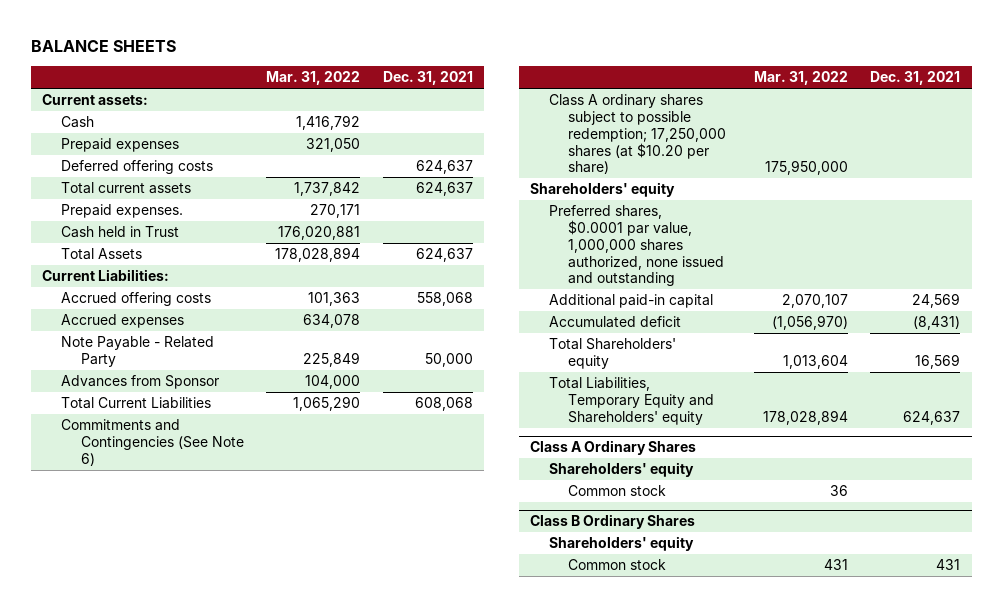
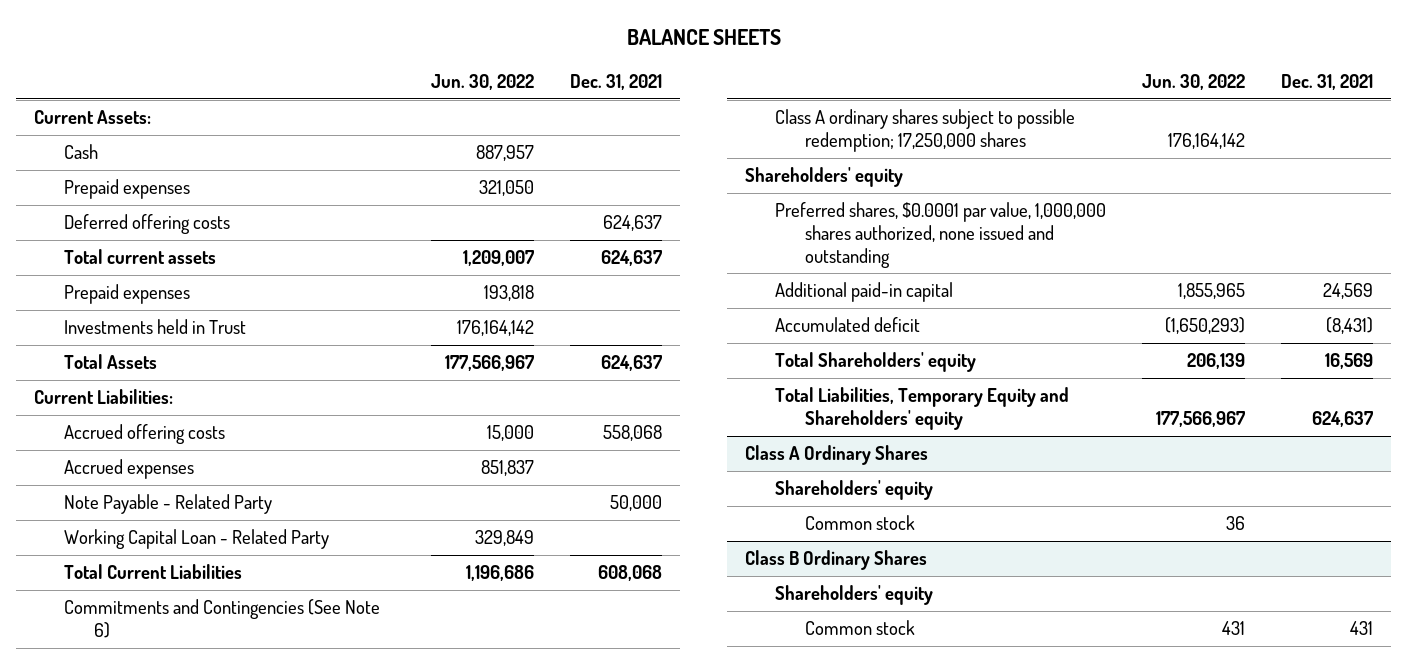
- | Mar. 31, 2022 | Dec. 31, 2021
+ | Jun. 30, 2022 | Dec. 31, 2021
- Current assets:
+ Current Assets:
- Prepaid expenses. | 270,171 |
- Cash held in Trust | 176,020,881 |
+ Prepaid expenses | 193,818 |
+ Investments held in Trust | 176,164,142 |
- Advances from Sponsor | 104,000 |
+ Working Capital Loan - Related Party | 329,849 |
- Class A ordinary shares subject to possible redemption; 17,250,000 shares (at $10.20 per share) | 175,950,000 |
+ Class A ordinary shares subject to possible redemption; 17,250,000 shares | 176,164,142 |

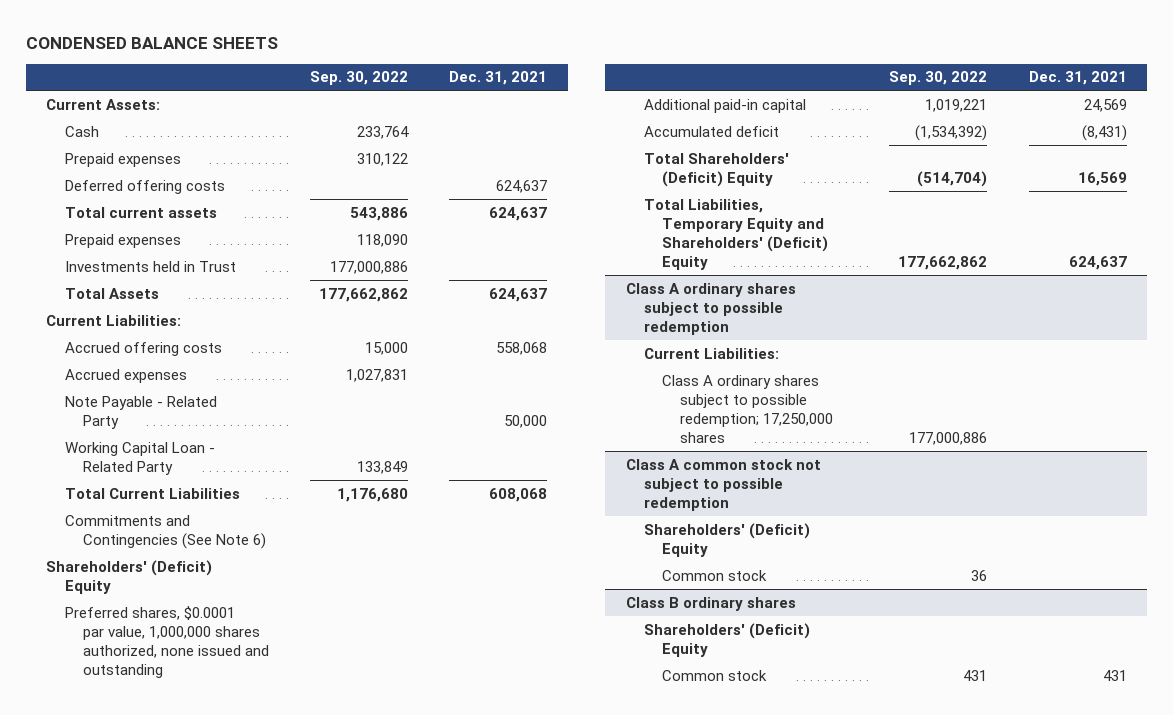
- BALANCE SHEETS
+ CONDENSED BALANCE SHEETS
- | Jun. 30, 2022 | Dec. 31, 2021
+ | Sep. 30, 2022 | Dec. 31, 2021
- Class A ordinary shares subject to possible redemption; 17,250,000 shares | 176,164,142 |
- Shareholders' equity
+ Shareholders' (Deficit) Equity
- Total Shareholders' equity | 206,139 | 16,569
- Total Liabilities, Temporary Equity and Shareholders' equity | 177,566,967 | 624,637
- Class A Ordinary Shares
- Shareholders' equity
- Common stock | 36 |
- Class B Ordinary Shares
- Shareholders' equity
+ Total Shareholders' (Deficit) Equity | (514,704) | 16,569
+ Total Liabilities, Temporary Equity and Shareholders' (Deficit) Equity | 177,662,862 | 624,637
+ Class A ordinary shares subject to possible redemption
+ Current Liabilities:
+ Class A ordinary shares subject to possible redemption; 17,250,000 shares | 177,000,886 |
+ Class A common stock not subject to possible redemption
+ Shareholders' (Deficit) Equity
+ Common stock | 36 |
+ Class B ordinary shares
+ Shareholders' (Deficit) Equity

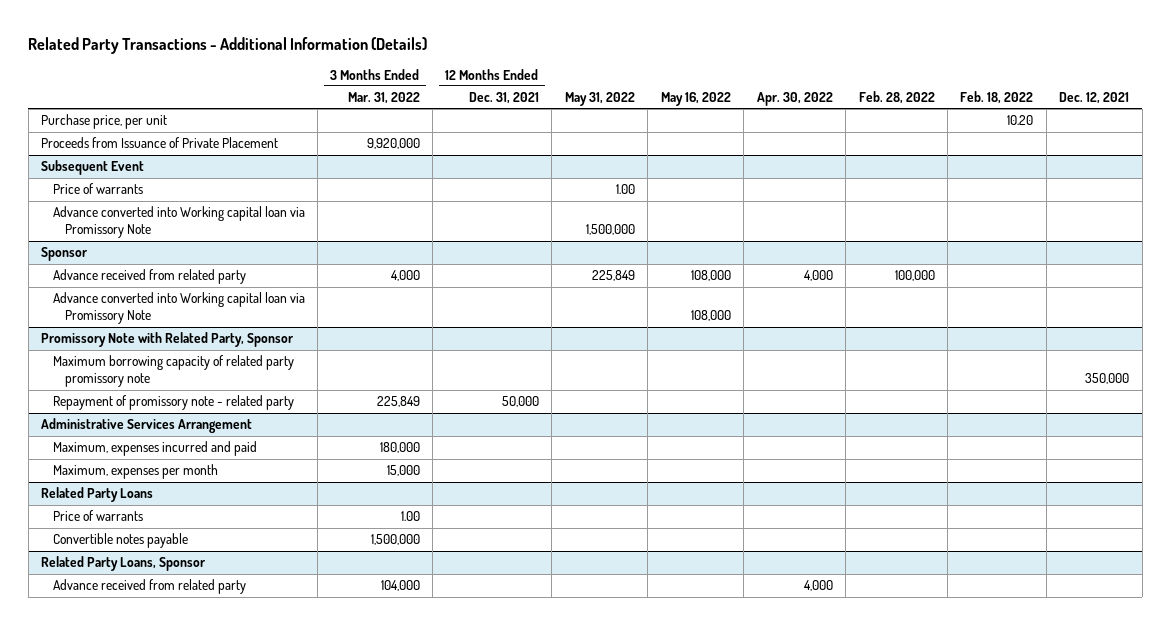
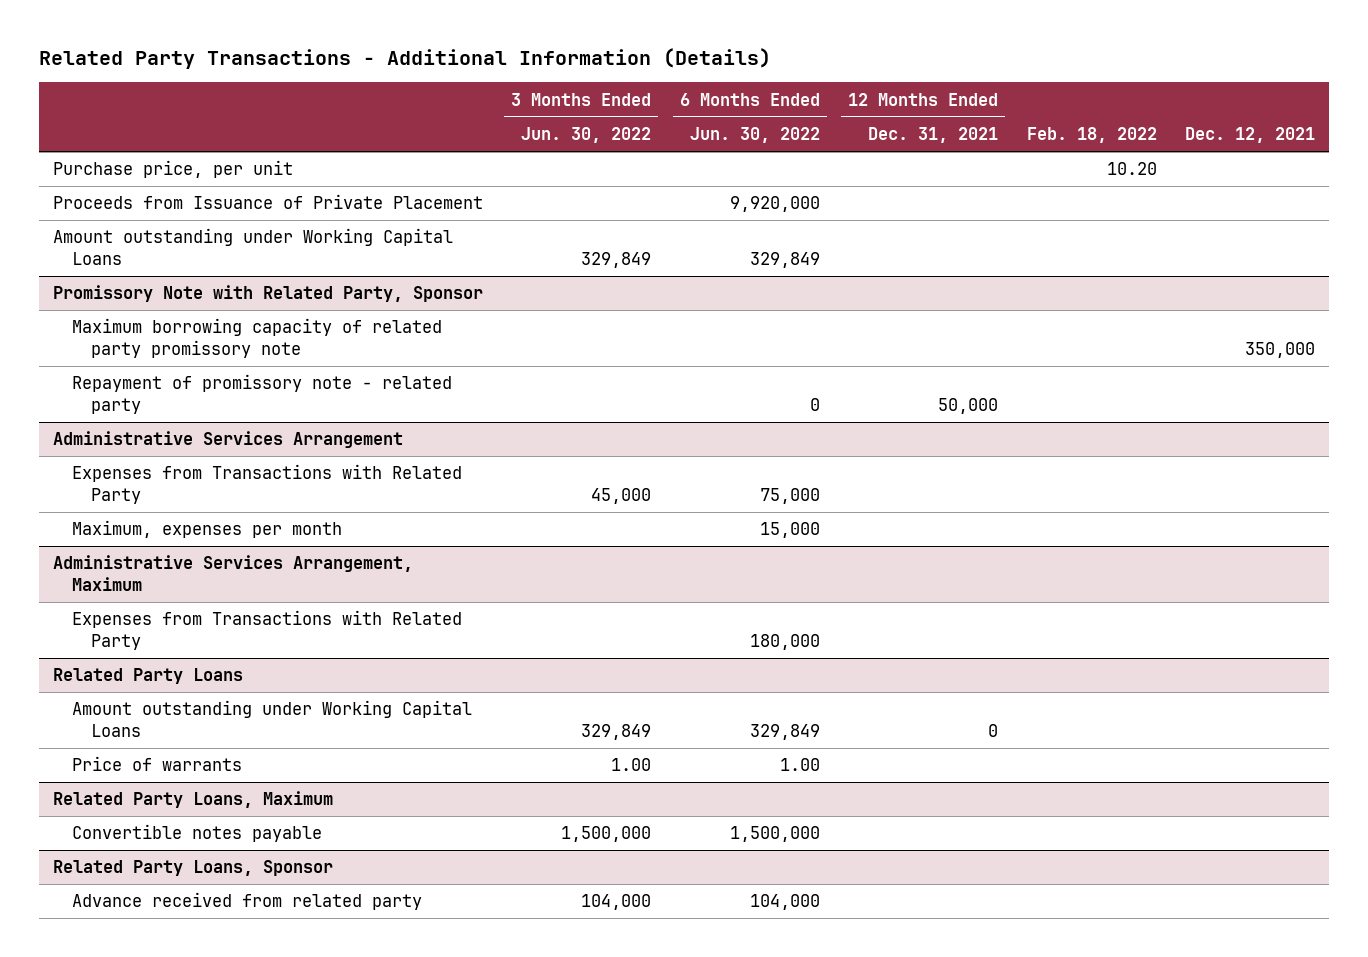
- | 3 Months Ended Mar. 31, 2022 | 12 Months Ended Dec. 31, 2021 | May 31, 2022 | May 16, 2022 | Apr. 30, 2022 | Feb. 28, 2022 | Feb. 18, 2022 | Dec. 12, 2021
+ | 3 Months Ended Jun. 30, 2022 | 6 Months Ended Jun. 30, 2022 | 12 Months Ended Dec. 31, 2021 | Feb. 18, 2022 | Dec. 12, 2021
- Subsequent Event
- Price of warrants | | | 1.00 | | | | |
- Advance converted into Working capital loan via Promissory Note | | | 1,500,000 | | | | |
- Sponsor
- Advance received from related party | 4,000 | | 225,849 | 108,000 | 4,000 | 100,000 | |
- Advance converted into Working capital loan via Promissory Note | | | | 108,000 | | | |
+ Amount outstanding under Working Capital Loans | 329,849 | 329,849 | | |
@ Administrative Services Arrangement
- Maximum, expenses incurred and paid | 180,000 | | | | | | |
+ Expenses from Transactions with Related Party | 45,000 | 75,000 | | |
+ Administrative Services Arrangement, Maximum
+ Expenses from Transactions with Related Party | | 180,000 | | |
@ Related Party Loans
+ Amount outstanding under Working Capital Loans | 329,849 | 329,849 | 0 | |
- Convertible notes payable | 1,500,000 | | | | | | |
+ Related Party Loans, Maximum
+ Convertible notes payable | 1,500,000 | 1,500,000 | | |

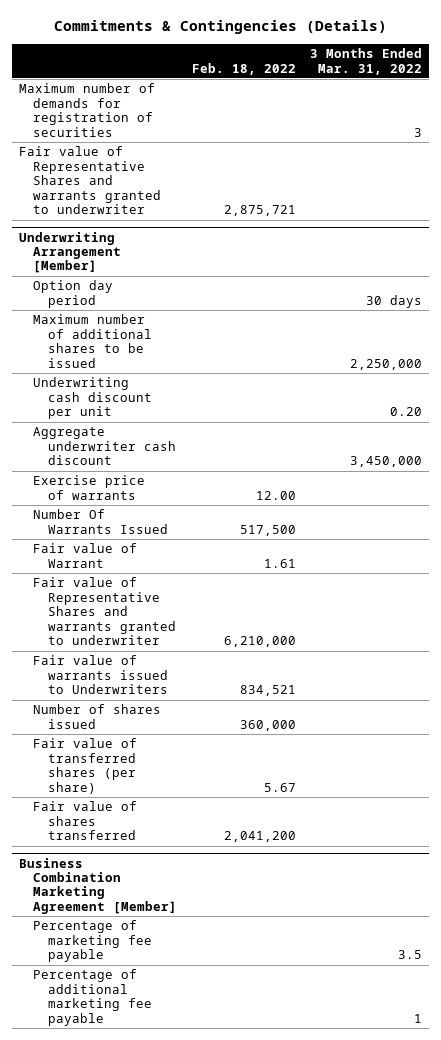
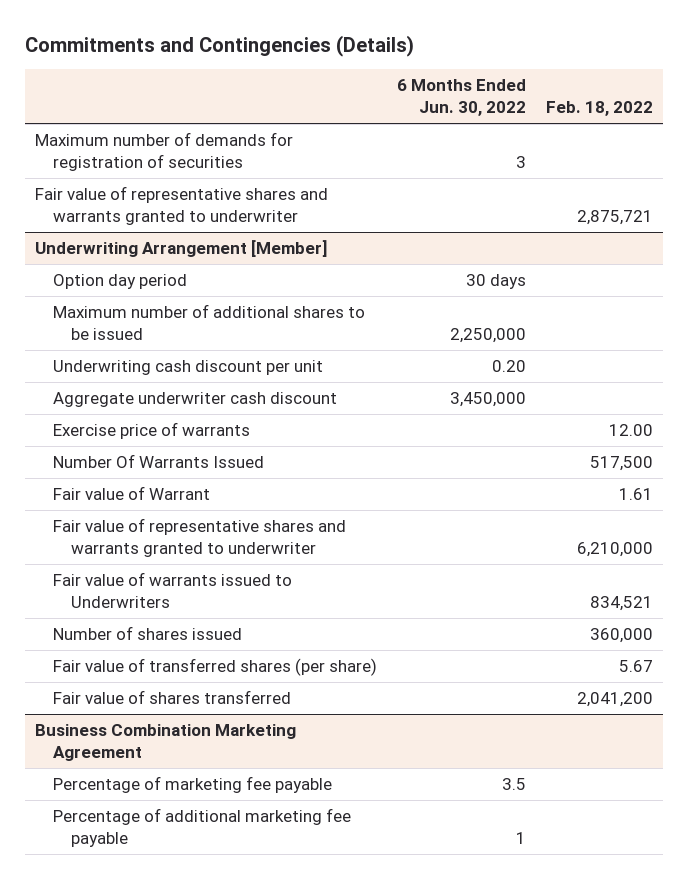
- Commitments & Contingencies (Details)
+ Commitments and Contingencies (Details)
- | Feb. 18, 2022 | 3 Months Ended Mar. 31, 2022
+ | 6 Months Ended Jun. 30, 2022 | Feb. 18, 2022
- Fair value of Representative Shares and warrants granted to underwriter | 2,875,721 |
+ Fair value of representative shares and warrants granted to underwriter | | 2,875,721
@ Underwriting Arrangement [Member]
- Fair value of Representative Shares and warrants granted to underwriter | 6,210,000 |
+ Fair value of representative shares and warrants granted to underwriter | | 6,210,000
- Business Combination Marketing Agreement [Member]
+ Business Combination Marketing Agreement

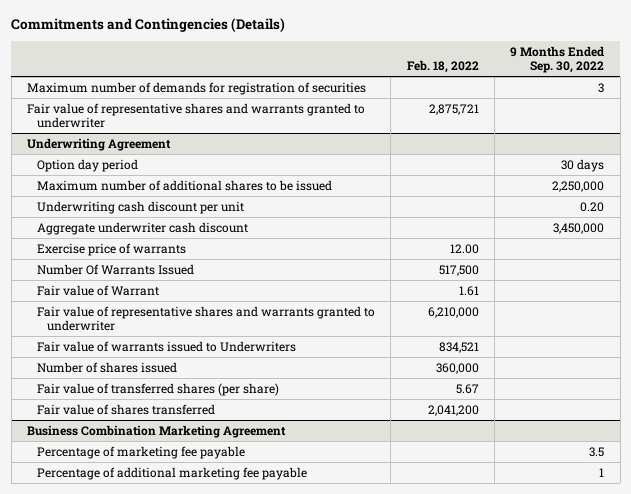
- | 6 Months Ended Jun. 30, 2022 | Feb. 18, 2022
+ | Feb. 18, 2022 | 9 Months Ended Sep. 30, 2022
- Underwriting Arrangement [Member]
+ Underwriting Agreement

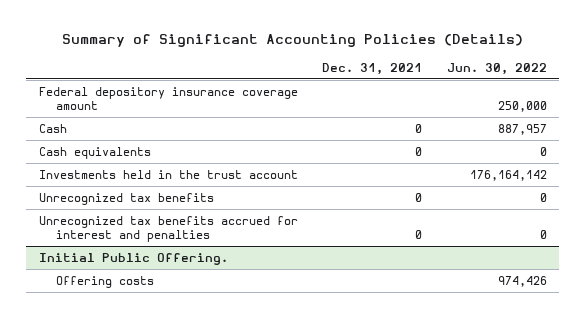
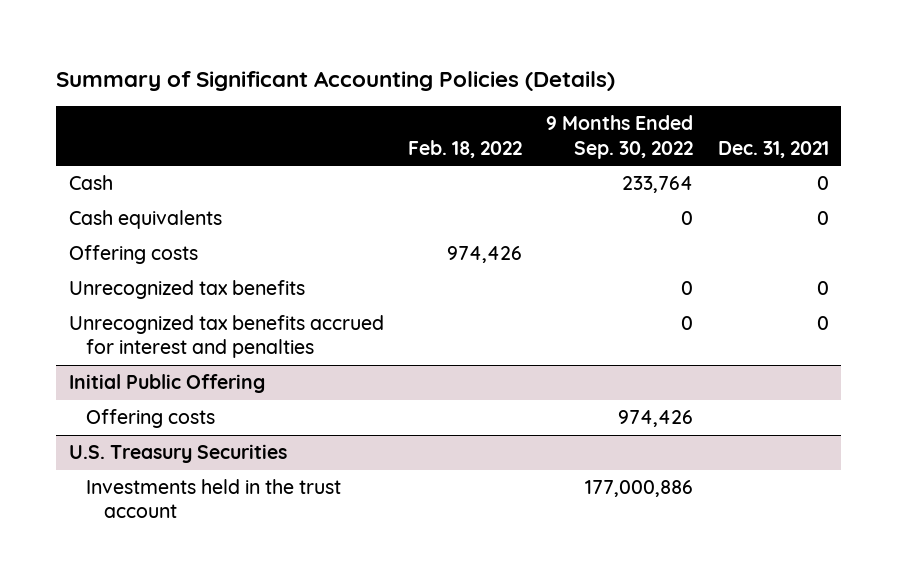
- | Dec. 31, 2021 | Jun. 30, 2022
+ | Feb. 18, 2022 | 9 Months Ended Sep. 30, 2022 | Dec. 31, 2021
- Federal depository insurance coverage amount | | 250,000
- Investments held in the trust account | | 176,164,142
+ Offering costs | 974,426 | |
- Initial Public Offering.
+ Initial Public Offering
+ U.S. Treasury Securities
+ Investments held in the trust account | | 177,000,886 |

